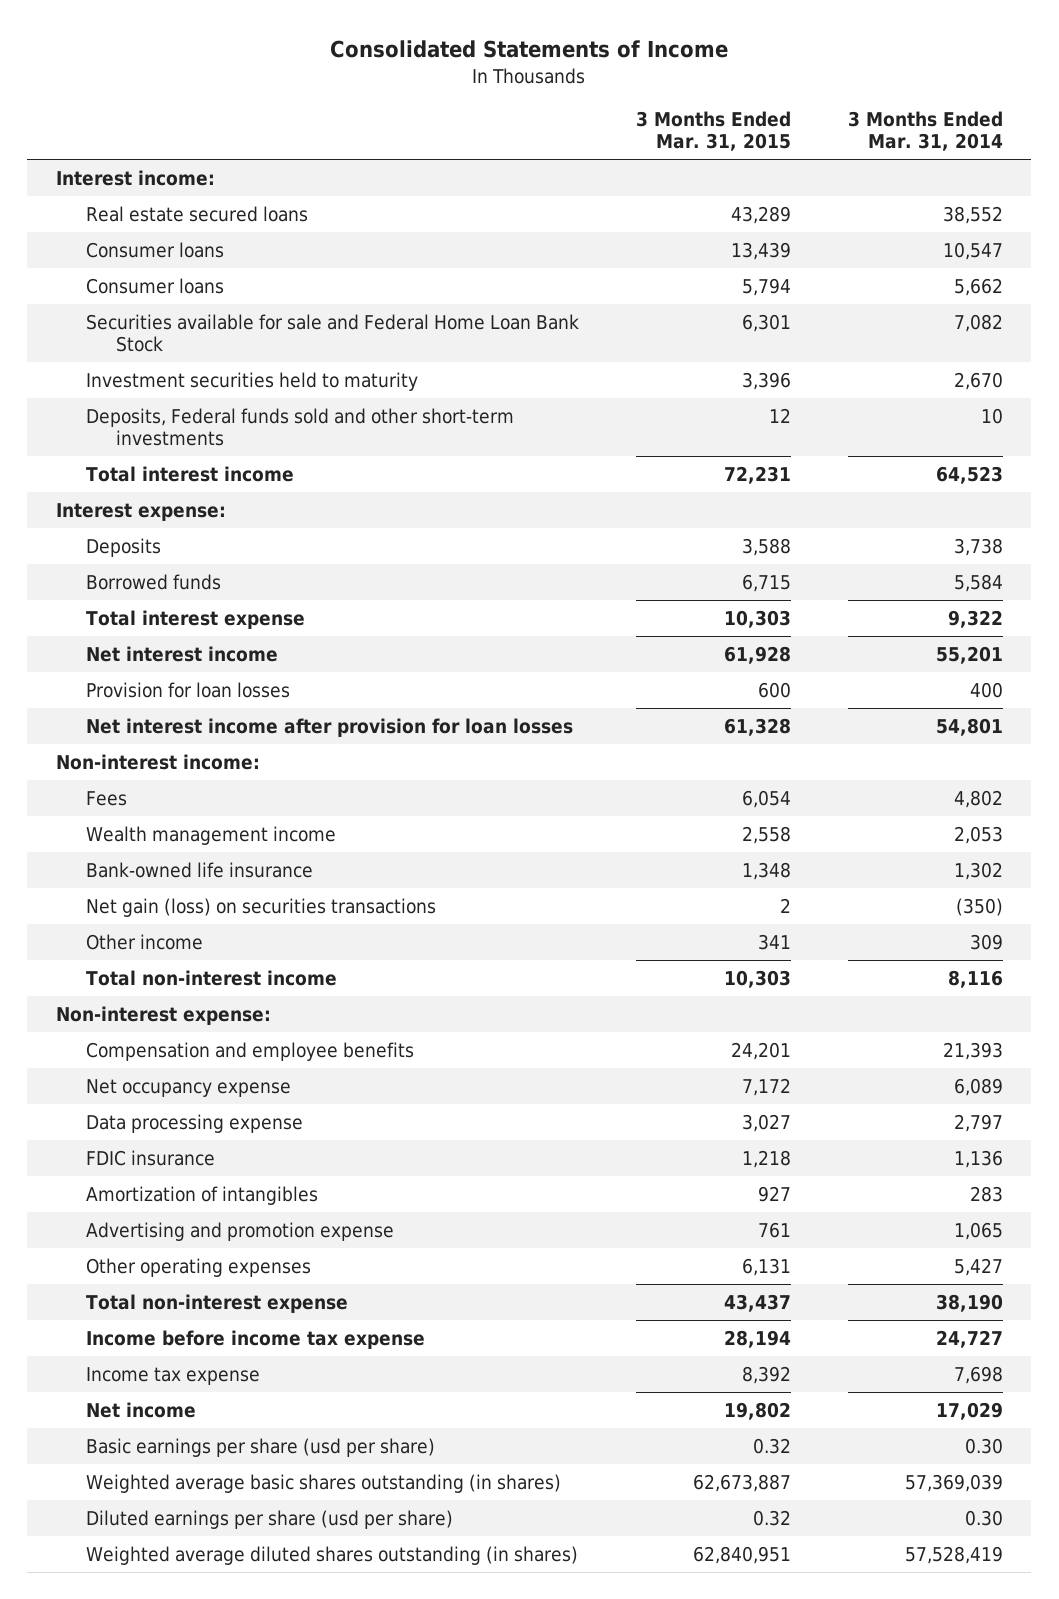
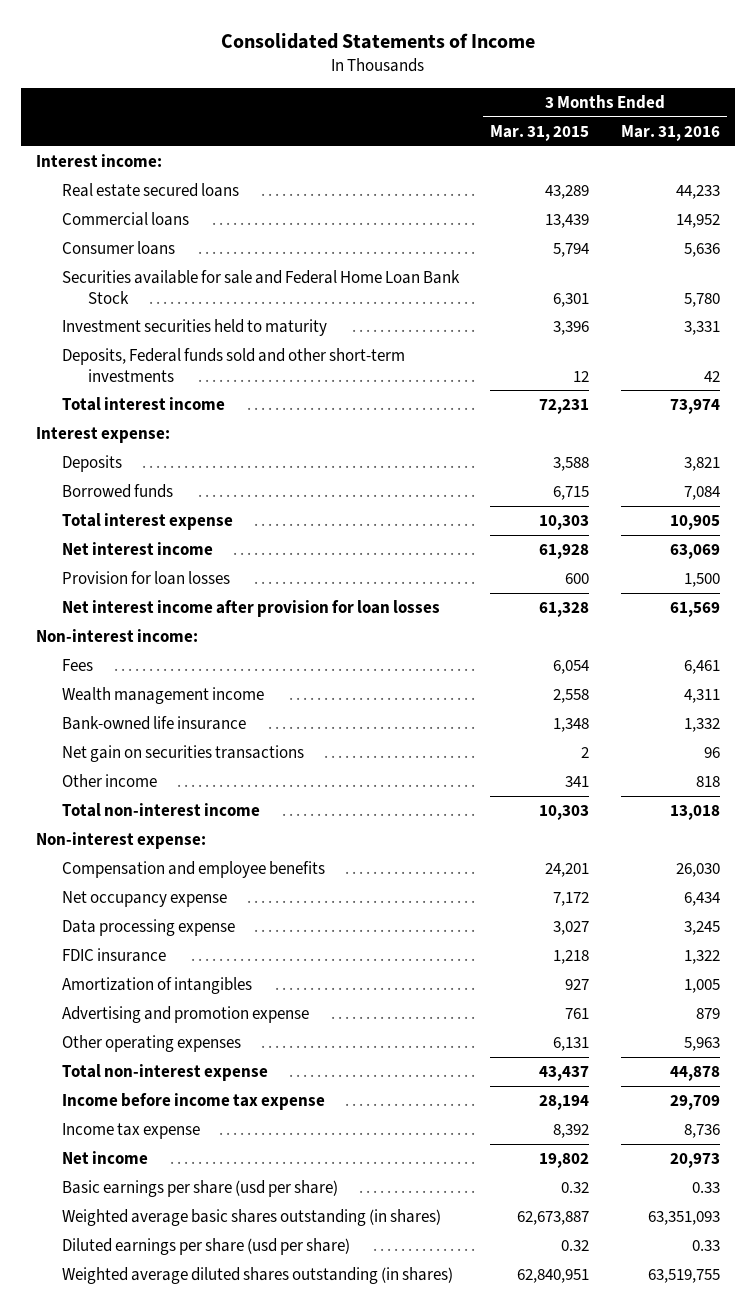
- | 3 Months Ended Mar. 31, 2015 | 3 Months Ended Mar. 31, 2014
+ | 3 Months Ended Mar. 31, 2015 | 3 Months Ended Mar. 31, 2016
- Consumer loans | 13,439 | 10,547
+ Commercial loans | 13,439 | 14,952
- Net gain (loss) on securities transactions | 2 | (350)
+ Net gain on securities transactions | 2 | 96

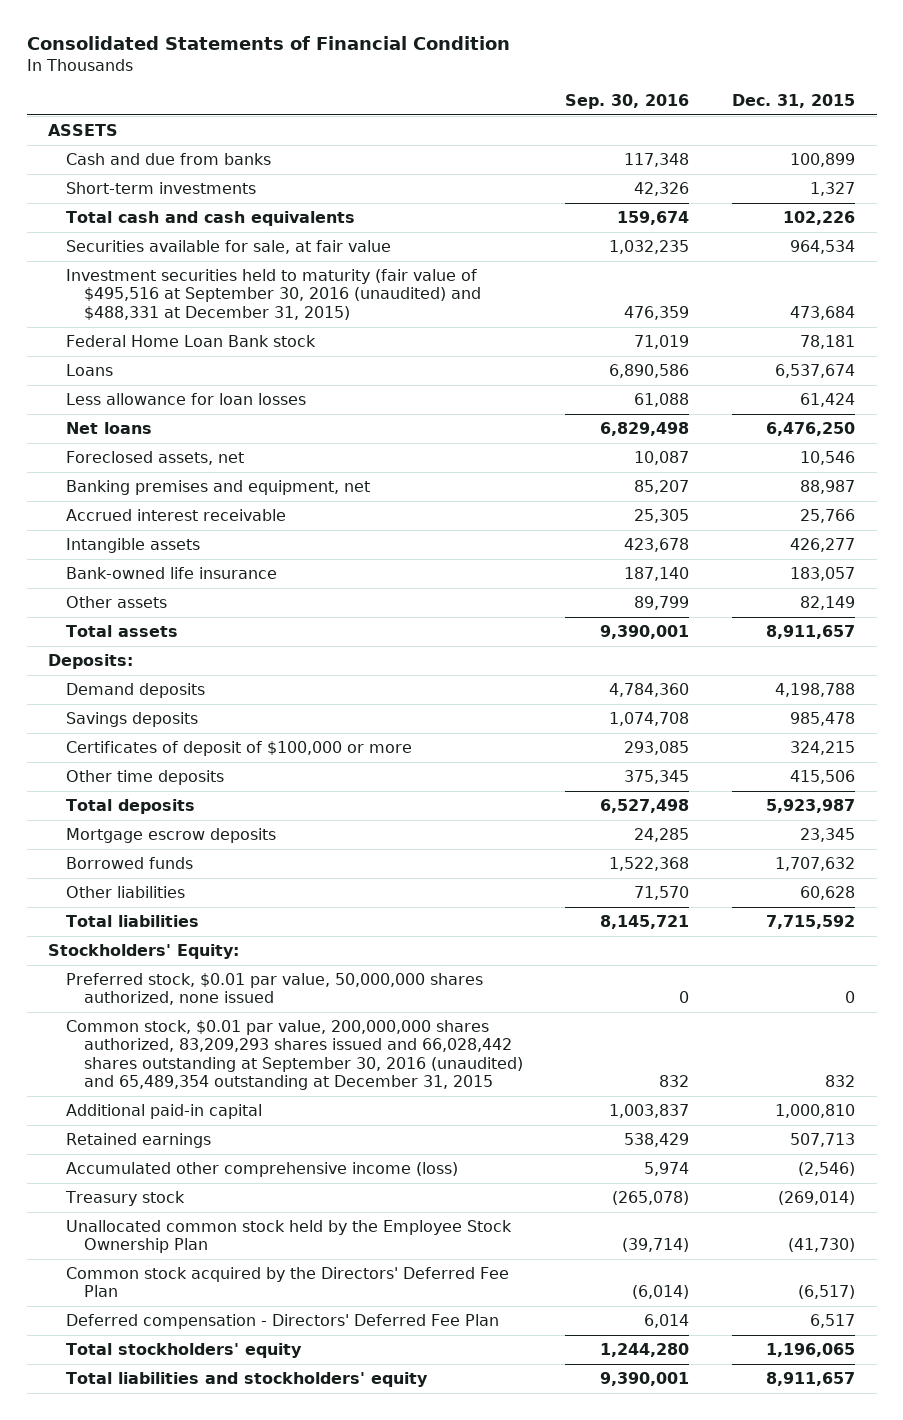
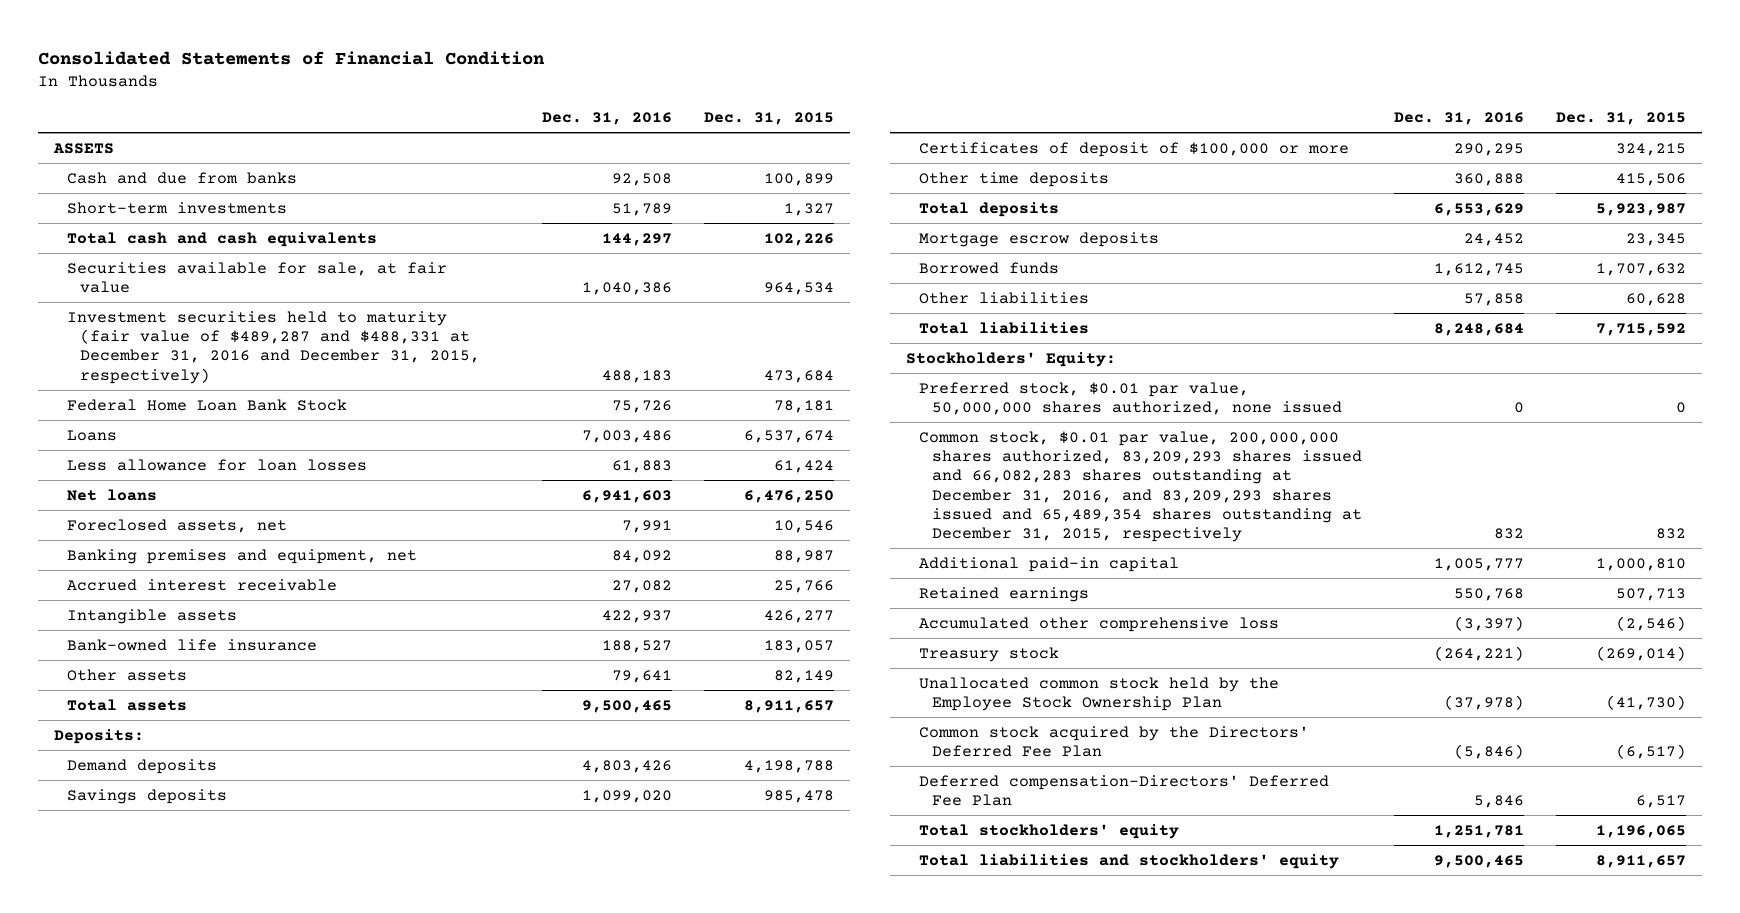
- | Sep. 30, 2016 | Dec. 31, 2015
+ | Dec. 31, 2016 | Dec. 31, 2015
- Investment securities held to maturity (fair value of $495,516 at September 30, 2016 (unaudited) and $488,331 at December 31, 2015) | 476,359 | 473,684
- Federal Home Loan Bank stock | 71,019 | 78,181
+ Investment securities held to maturity (fair value of $489,287 and $488,331 at December 31, 2016 and December 31, 2015, respectively) | 488,183 | 473,684
+ Federal Home Loan Bank Stock | 75,726 | 78,181
- Common stock, $0.01 par value, 200,000,000 shares authorized, 83,209,293 shares issued and 66,028,442 shares outstanding at September 30, 2016 (unaudited) and 65,489,354 outstanding at December 31, 2015 | 832 | 832
+ Common stock, $0.01 par value, 200,000,000 shares authorized, 83,209,293 shares issued and 66,082,283 shares outstanding at December 31, 2016, and 83,209,293 shares issued and 65,489,354 shares outstanding at December 31, 2015, respectively | 832 | 832
- Accumulated other comprehensive income (loss) | 5,974 | (2,546)
+ Accumulated other comprehensive loss | (3,397) | (2,546)
- Deferred compensation - Directors' Deferred Fee Plan | 6,014 | 6,517
+ Deferred compensation-Directors' Deferred Fee Plan | 5,846 | 6,517

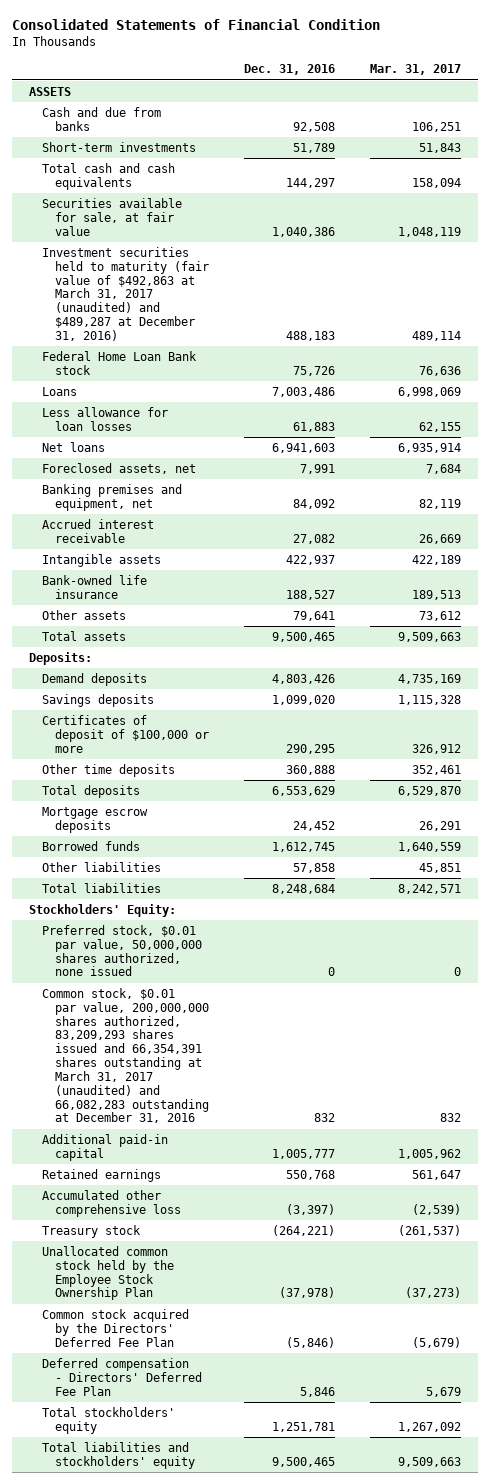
- | Dec. 31, 2016 | Dec. 31, 2015
+ | Dec. 31, 2016 | Mar. 31, 2017
- Investment securities held to maturity (fair value of $489,287 and $488,331 at December 31, 2016 and December 31, 2015, respectively) | 488,183 | 473,684
- Federal Home Loan Bank Stock | 75,726 | 78,181
+ Investment securities held to maturity (fair value of $492,863 at March 31, 2017 (unaudited) and $489,287 at December 31, 2016) | 488,183 | 489,114
+ Federal Home Loan Bank stock | 75,726 | 76,636
- Common stock, $0.01 par value, 200,000,000 shares authorized, 83,209,293 shares issued and 66,082,283 shares outstanding at December 31, 2016, and 83,209,293 shares issued and 65,489,354 shares outstanding at December 31, 2015, respectively | 832 | 832
+ Common stock, $0.01 par value, 200,000,000 shares authorized, 83,209,293 shares issued and 66,354,391 shares outstanding at March 31, 2017 (unaudited) and 66,082,283 outstanding at December 31, 2016 | 832 | 832
- Deferred compensation-Directors' Deferred Fee Plan | 5,846 | 6,517
+ Deferred compensation - Directors' Deferred Fee Plan | 5,846 | 5,679

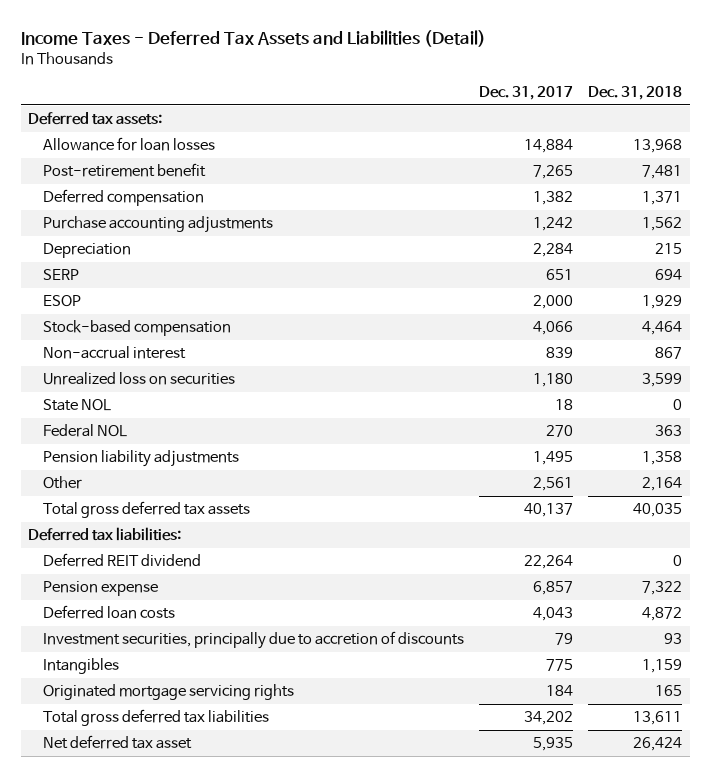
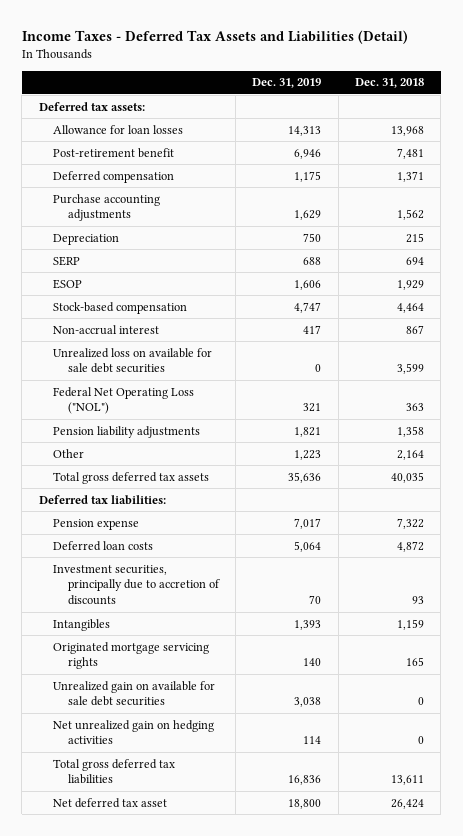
- | Dec. 31, 2017 | Dec. 31, 2018
+ | Dec. 31, 2019 | Dec. 31, 2018
- Unrealized loss on securities | 1,180 | 3,599
- State NOL | 18 | 0
- Federal NOL | 270 | 363
+ Unrealized loss on available for sale debt securities | 0 | 3,599
+ Federal Net Operating Loss ("NOL") | 321 | 363
- Deferred REIT dividend | 22,264 | 0
+ Unrealized gain on available for sale debt securities | 3,038 | 0
+ Net unrealized gain on hedging activities | 114 | 0

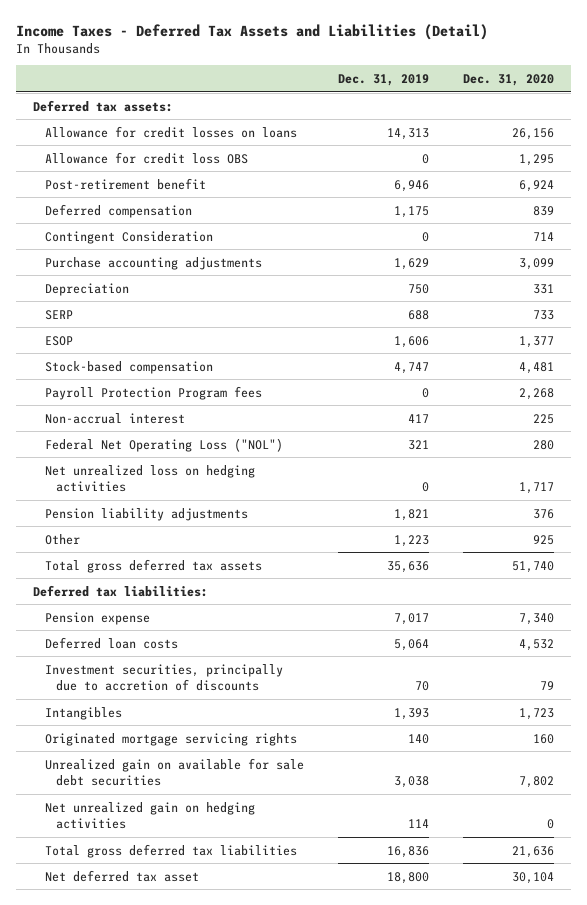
- | Dec. 31, 2019 | Dec. 31, 2018
+ | Dec. 31, 2019 | Dec. 31, 2020
- Allowance for loan losses | 14,313 | 13,968
+ Allowance for credit losses on loans | 14,313 | 26,156
+ Allowance for credit loss OBS | 0 | 1,295
+ Contingent Consideration | 0 | 714
+ Payroll Protection Program fees | 0 | 2,268
- Unrealized loss on available for sale debt securities | 0 | 3,599
+ Net unrealized loss on hedging activities | 0 | 1,717

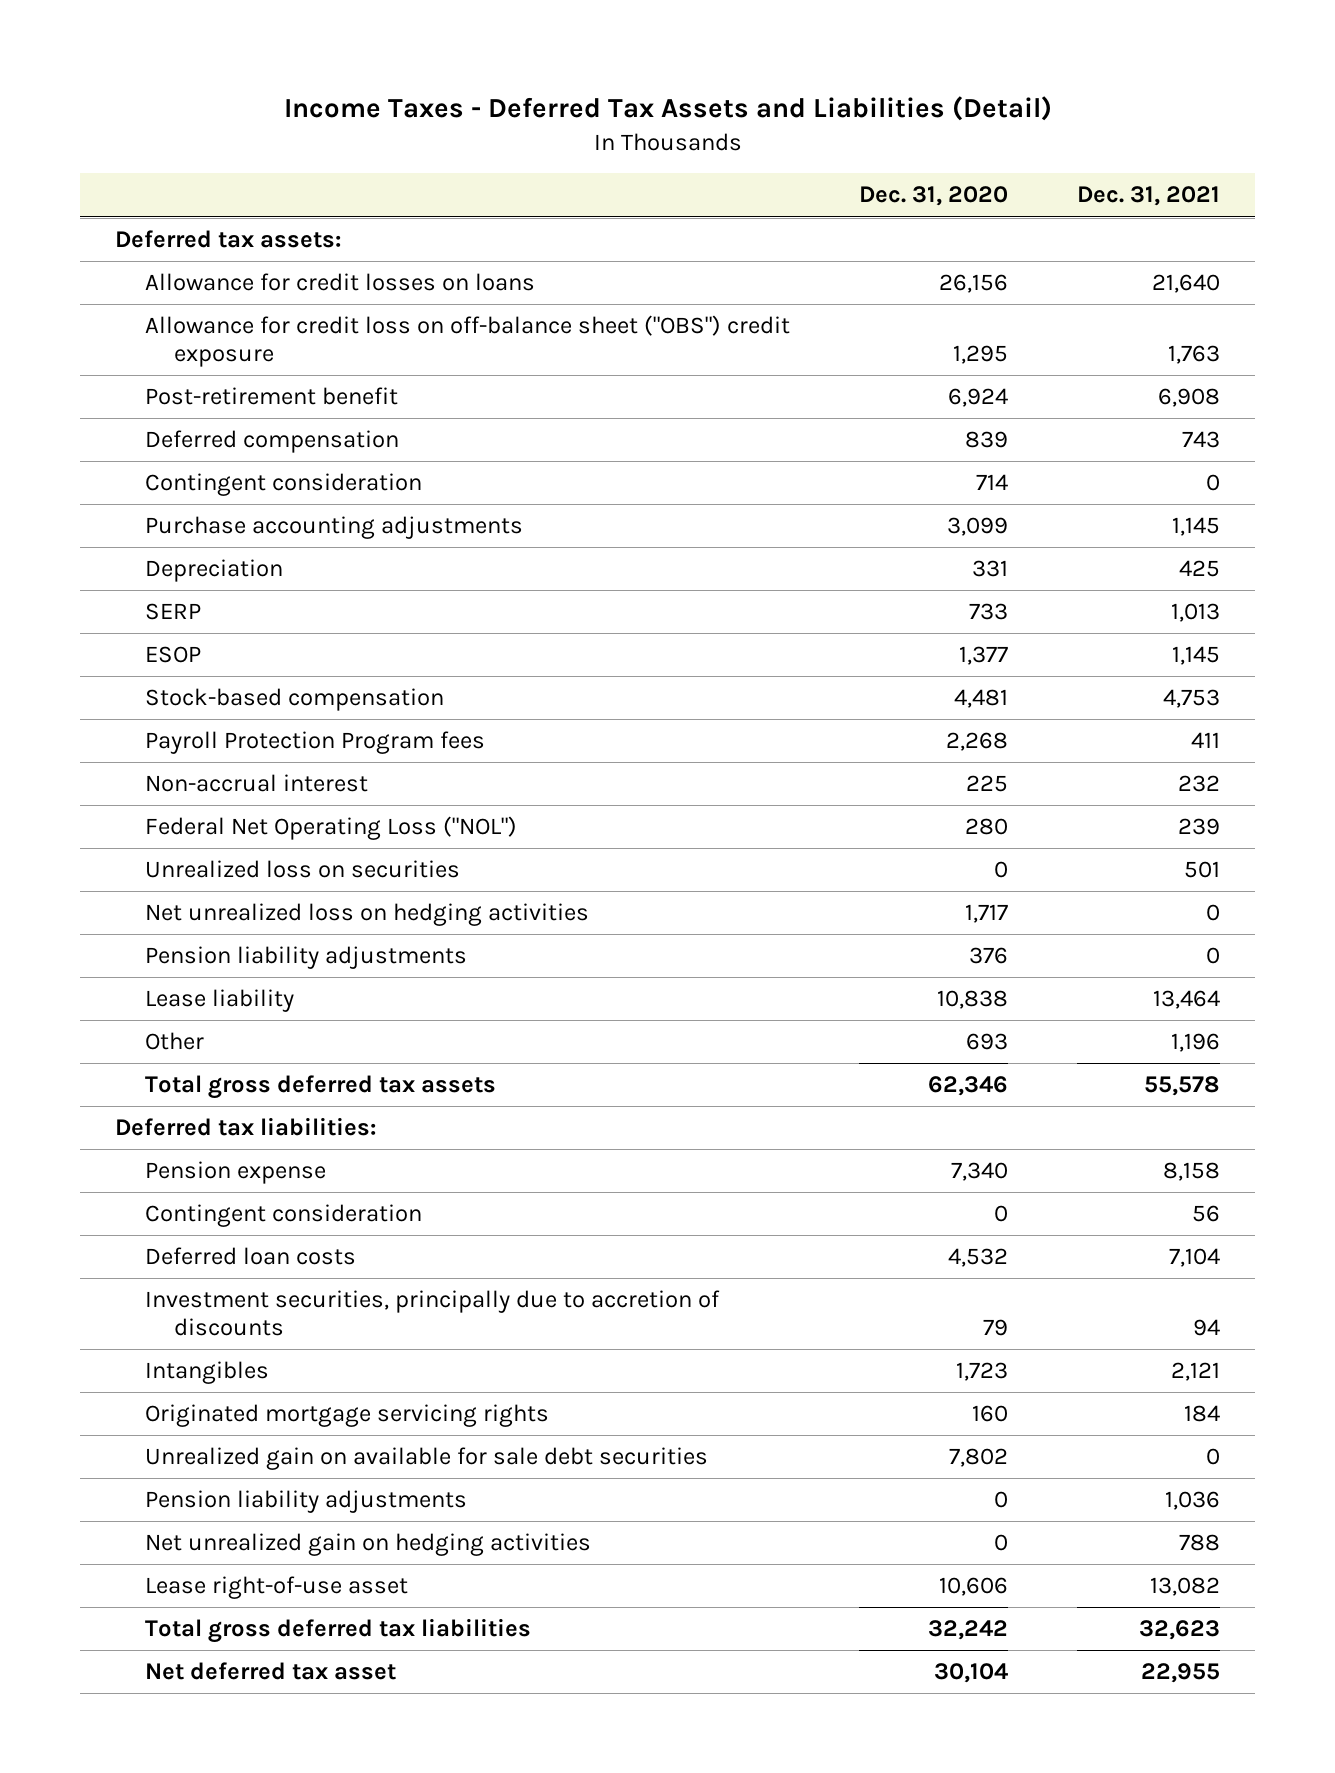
- | Dec. 31, 2019 | Dec. 31, 2020
+ | Dec. 31, 2020 | Dec. 31, 2021
- Allowance for credit loss OBS | 0 | 1,295
+ Allowance for credit loss on off-balance sheet ("OBS") credit exposure | 1,295 | 1,763
- Contingent Consideration | 0 | 714
+ Contingent consideration | 714 | 0
+ Unrealized loss on securities | 0 | 501
- Other | 1,223 | 925
- Total gross deferred tax assets | 35,636 | 51,740
+ Lease liability | 10,838 | 13,464
+ Other | 693 | 1,196
+ Total gross deferred tax assets | 62,346 | 55,578
+ Contingent consideration | 0 | 56
+ Pension liability adjustments | 0 | 1,036
- Total gross deferred tax liabilities | 16,836 | 21,636
+ Lease right-of-use asset | 10,606 | 13,082
+ Total gross deferred tax liabilities | 32,242 | 32,623

